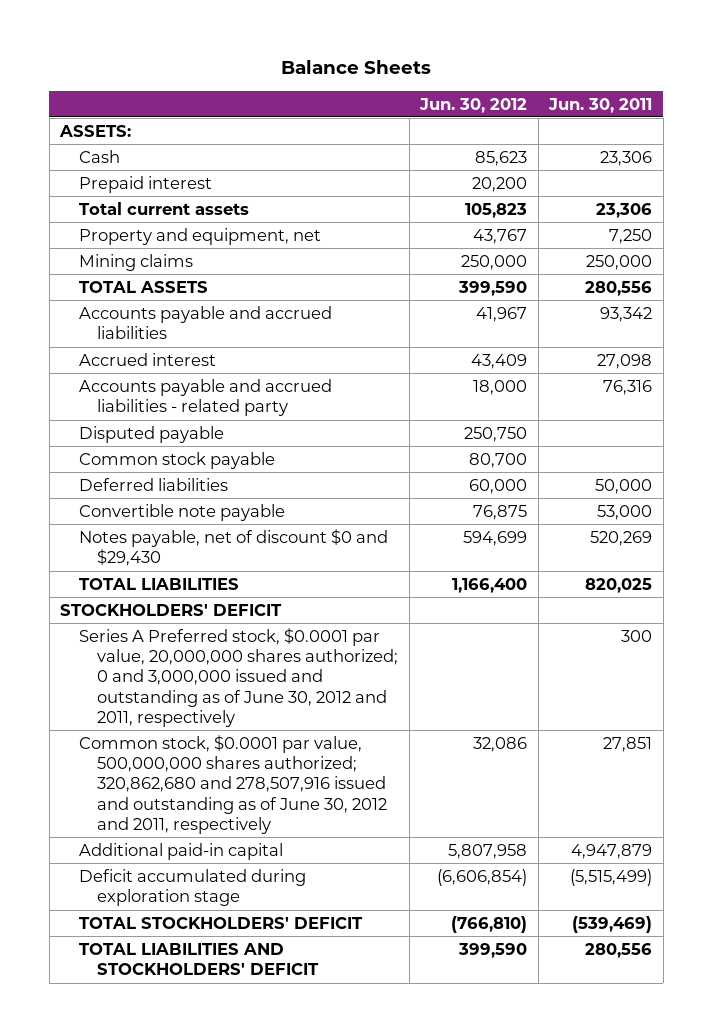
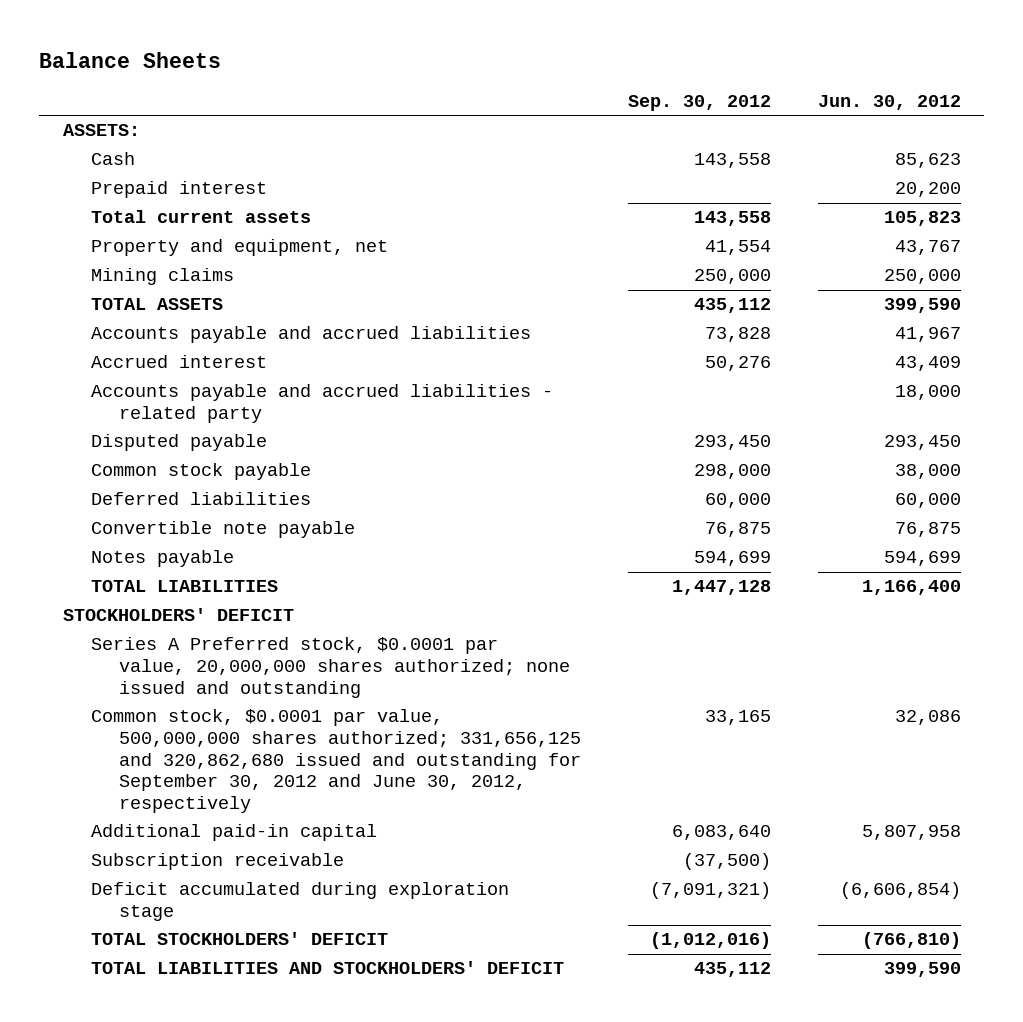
- | Jun. 30, 2012 | Jun. 30, 2011
+ | Sep. 30, 2012 | Jun. 30, 2012
- Disputed payable | 250,750 |
- Common stock payable | 80,700 |
+ Disputed payable | 293,450 | 293,450
+ Common stock payable | 298,000 | 38,000
- Notes payable, net of discount $0 and $29,430 | 594,699 | 520,269
+ Notes payable | 594,699 | 594,699
- Series A Preferred stock, $0.0001 par value, 20,000,000 shares authorized; 0 and 3,000,000 issued and outstanding as of June 30, 2012 and 2011, respectively | | 300
- Common stock, $0.0001 par value, 500,000,000 shares authorized; 320,862,680 and 278,507,916 issued and outstanding as of June 30, 2012 and 2011, respectively | 32,086 | 27,851
+ Series A Preferred stock, $0.0001 par value, 20,000,000 shares authorized; none issued and outstanding
+ Common stock, $0.0001 par value, 500,000,000 shares authorized; 331,656,125 and 320,862,680 issued and outstanding for September 30, 2012 and June 30, 2012, respectively | 33,165 | 32,086
+ Subscription receivable | (37,500) |

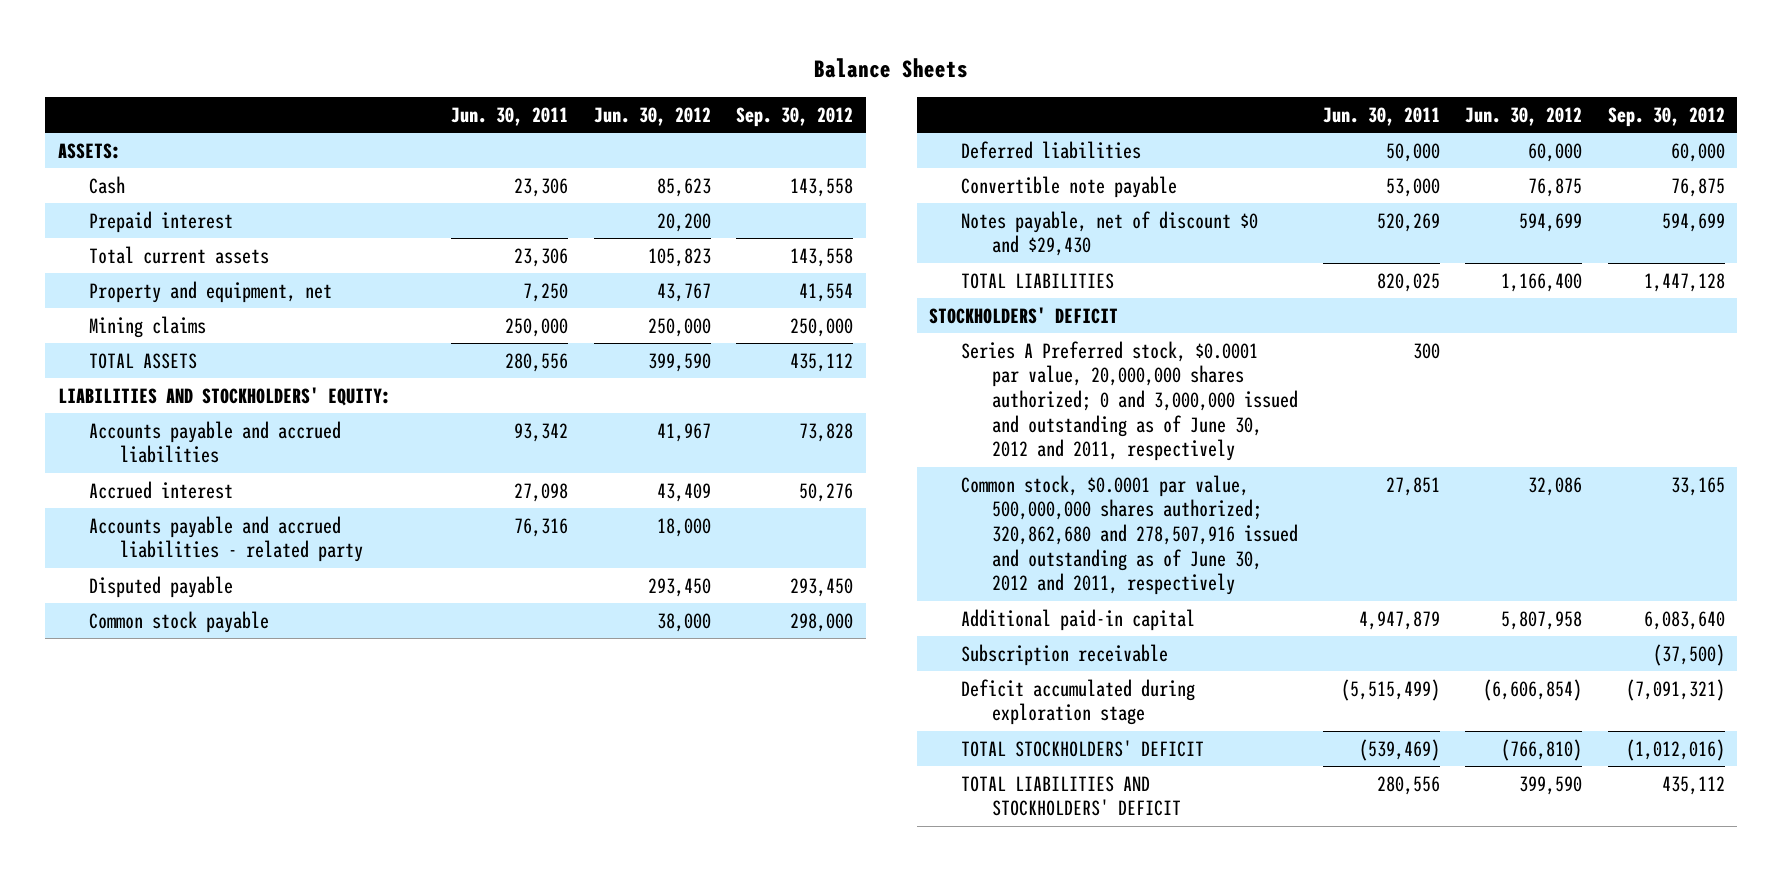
- | Sep. 30, 2012 | Jun. 30, 2012
+ | Jun. 30, 2011 | Jun. 30, 2012 | Sep. 30, 2012
+ LIABILITIES AND STOCKHOLDERS' EQUITY:
- Notes payable | 594,699 | 594,699
+ Notes payable, net of discount $0 and $29,430 | 520,269 | 594,699 | 594,699
- Series A Preferred stock, $0.0001 par value, 20,000,000 shares authorized; none issued and outstanding
- Common stock, $0.0001 par value, 500,000,000 shares authorized; 331,656,125 and 320,862,680 issued and outstanding for September 30, 2012 and June 30, 2012, respectively | 33,165 | 32,086
+ Series A Preferred stock, $0.0001 par value, 20,000,000 shares authorized; 0 and 3,000,000 issued and outstanding as of June 30, 2012 and 2011, respectively | 300 | |
+ Common stock, $0.0001 par value, 500,000,000 shares authorized; 320,862,680 and 278,507,916 issued and outstanding as of June 30, 2012 and 2011, respectively | 27,851 | 32,086 | 33,165

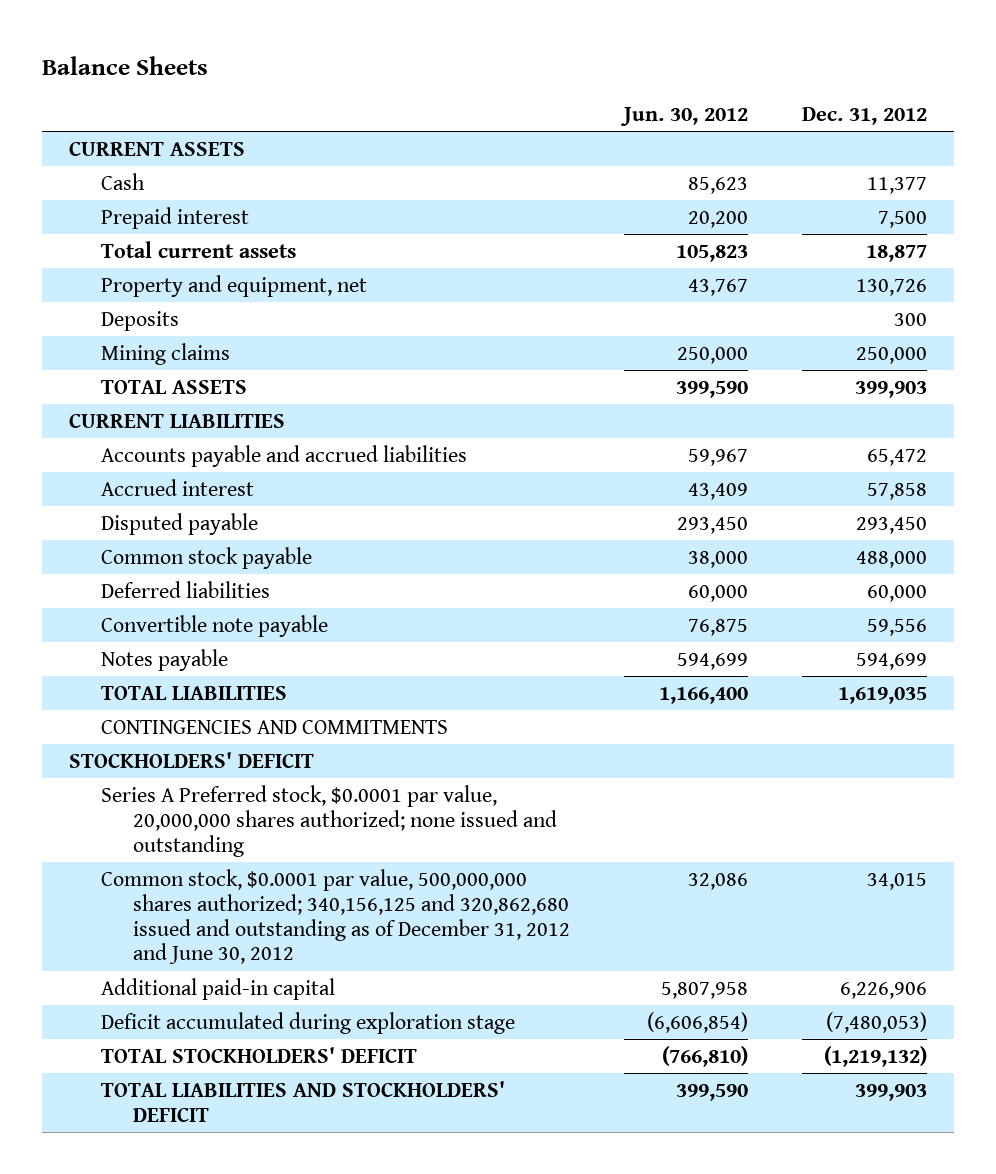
- | Jun. 30, 2011 | Jun. 30, 2012 | Sep. 30, 2012
+ | Jun. 30, 2012 | Dec. 31, 2012
- ASSETS:
+ CURRENT ASSETS
+ Deposits | | 300
- LIABILITIES AND STOCKHOLDERS' EQUITY:
- Accounts payable and accrued liabilities | 93,342 | 41,967 | 73,828
+ CURRENT LIABILITIES
+ Accounts payable and accrued liabilities | 59,967 | 65,472
- Accounts payable and accrued liabilities - related party | 76,316 | 18,000 |
- Notes payable, net of discount $0 and $29,430 | 520,269 | 594,699 | 594,699
+ Notes payable | 594,699 | 594,699
+ CONTINGENCIES AND COMMITMENTS
- Series A Preferred stock, $0.0001 par value, 20,000,000 shares authorized; 0 and 3,000,000 issued and outstanding as of June 30, 2012 and 2011, respectively | 300 | |
- Common stock, $0.0001 par value, 500,000,000 shares authorized; 320,862,680 and 278,507,916 issued and outstanding as of June 30, 2012 and 2011, respectively | 27,851 | 32,086 | 33,165
+ Series A Preferred stock, $0.0001 par value, 20,000,000 shares authorized; none issued and outstanding
+ Common stock, $0.0001 par value, 500,000,000 shares authorized; 340,156,125 and 320,862,680 issued and outstanding as of December 31, 2012 and June 30, 2012 | 32,086 | 34,015
- Subscription receivable | | | (37,500)

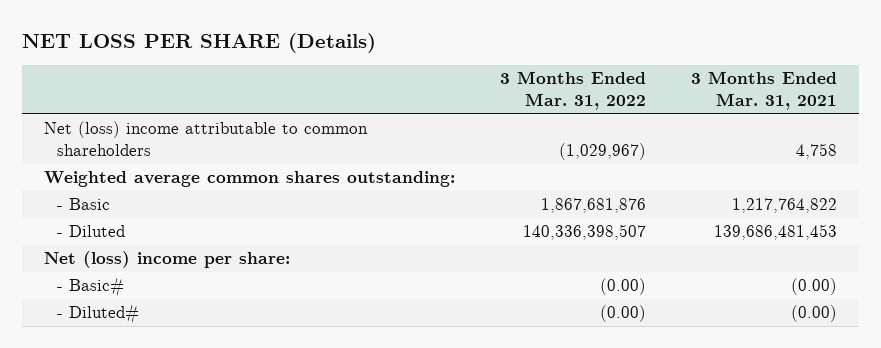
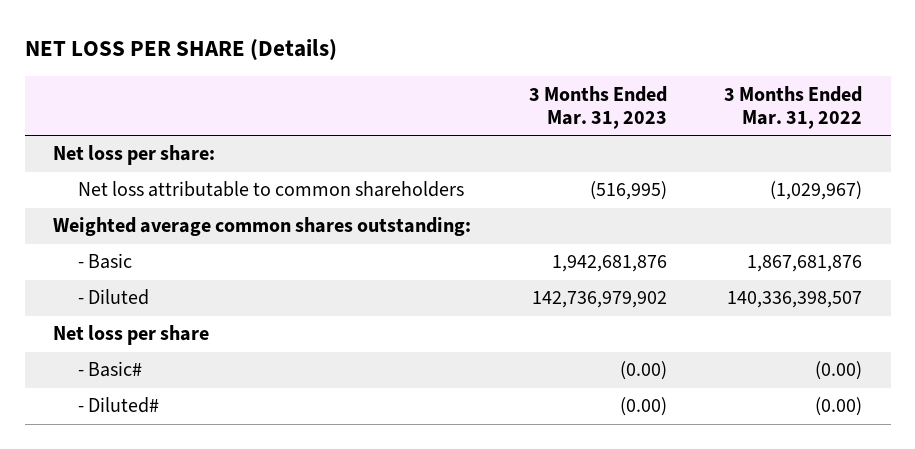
- | 3 Months Ended Mar. 31, 2022 | 3 Months Ended Mar. 31, 2021
+ | 3 Months Ended Mar. 31, 2023 | 3 Months Ended Mar. 31, 2022
- Net (loss) income attributable to common shareholders | (1,029,967) | 4,758
+ Net loss per share:
+ Net loss attributable to common shareholders | (516,995) | (1,029,967)
- Net (loss) income per share:
+ Net loss per share

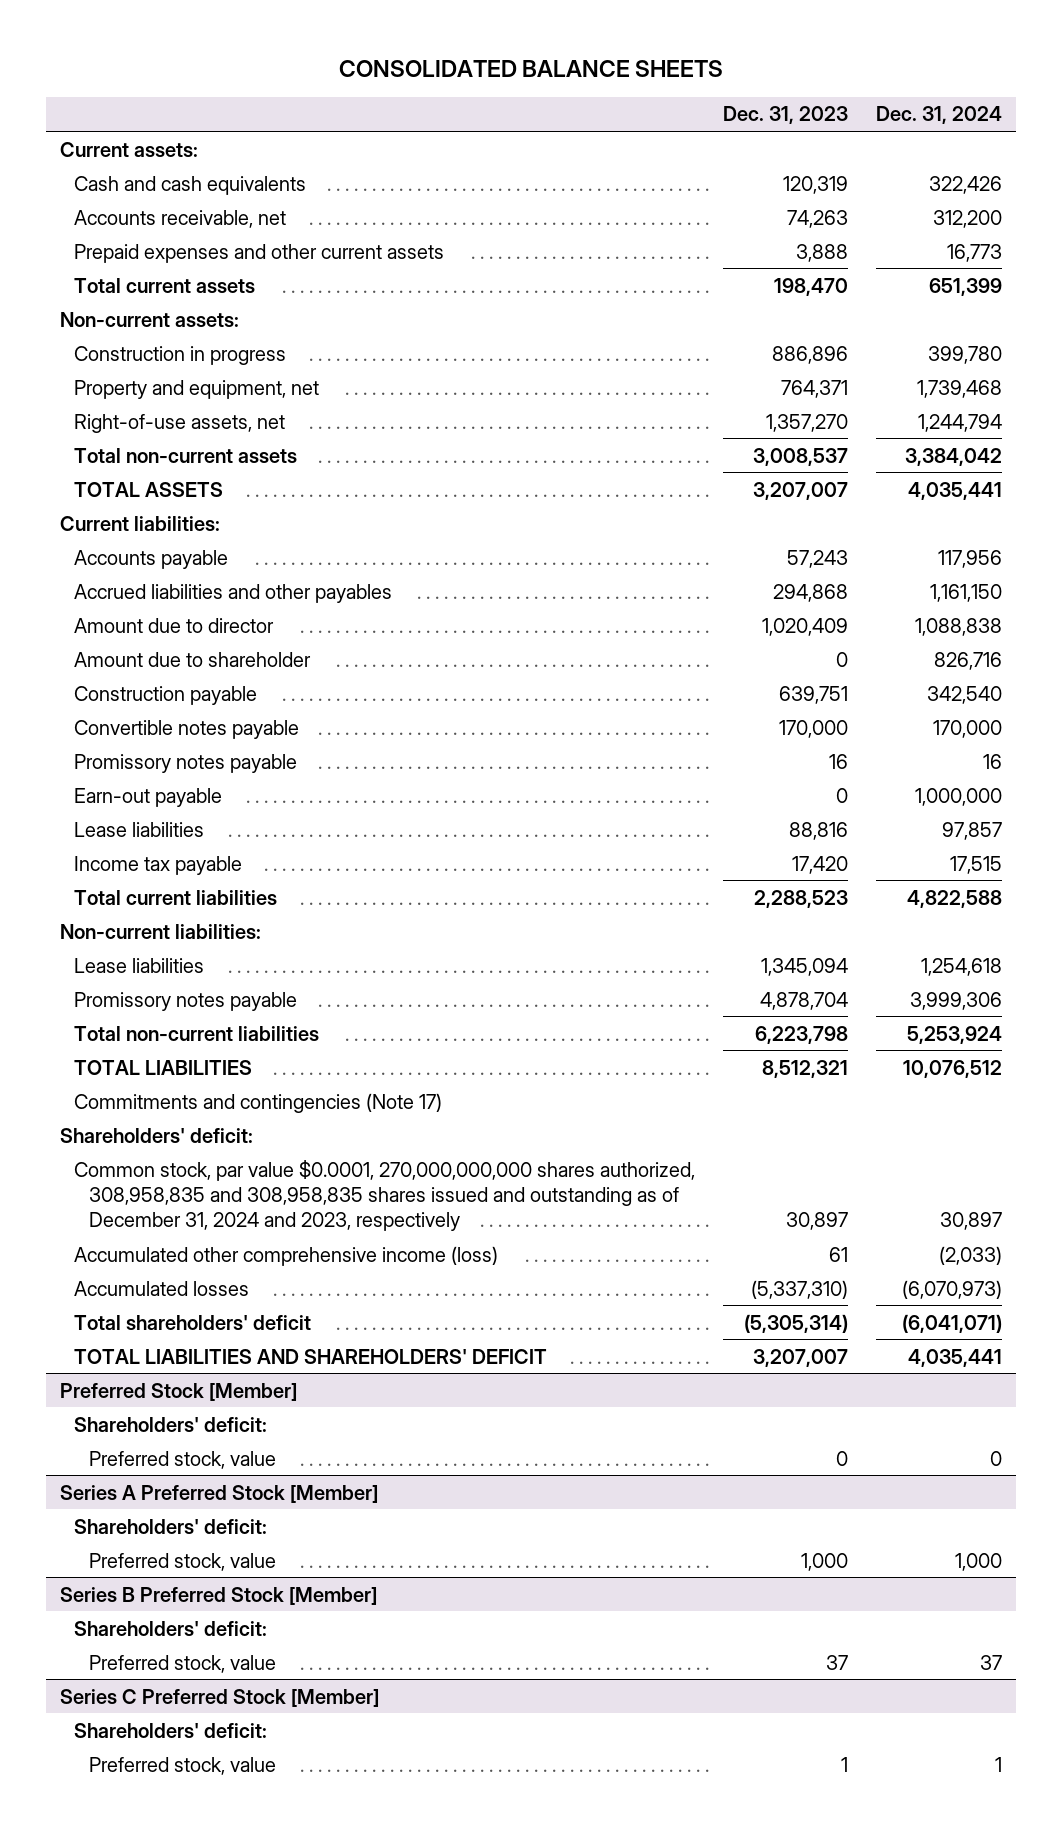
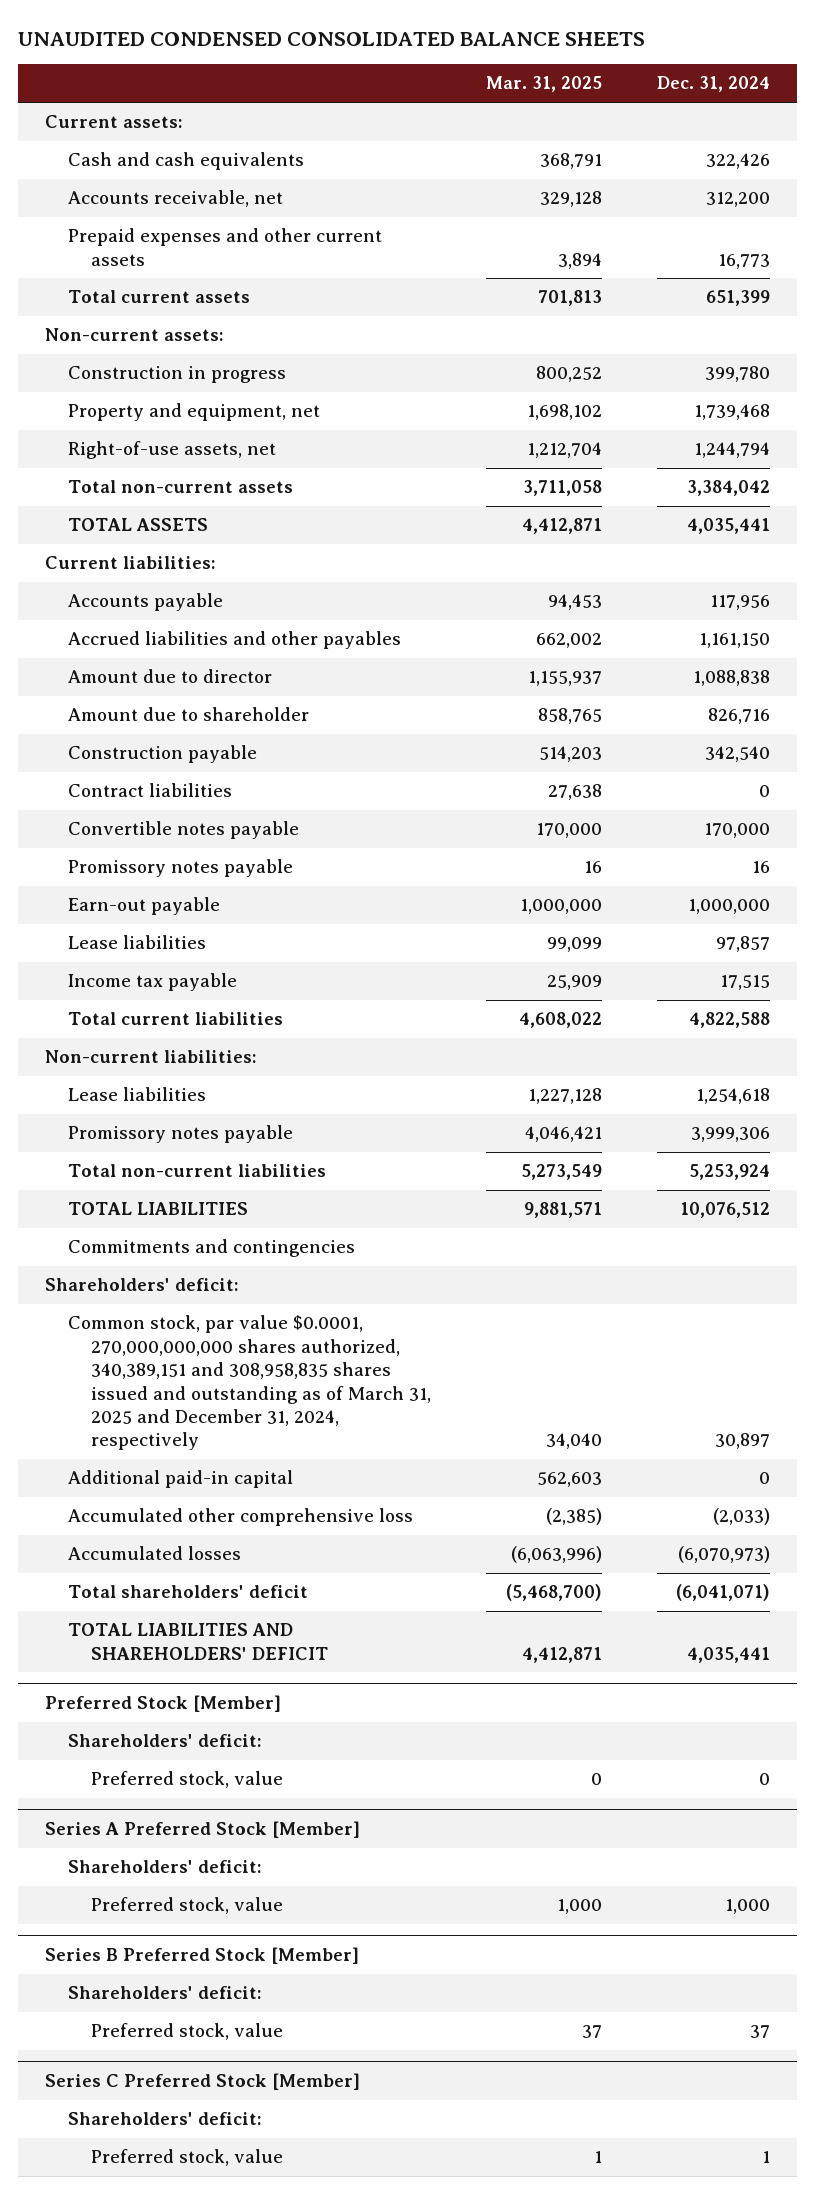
- CONSOLIDATED BALANCE SHEETS
+ UNAUDITED CONDENSED CONSOLIDATED BALANCE SHEETS
- | Dec. 31, 2023 | Dec. 31, 2024
+ | Mar. 31, 2025 | Dec. 31, 2024
+ Contract liabilities | 27,638 | 0
- Commitments and contingencies (Note 17)
+ Commitments and contingencies
- Common stock, par value $0.0001, 270,000,000,000 shares authorized, 308,958,835 and 308,958,835 shares issued and outstanding as of December 31, 2024 and 2023, respectively | 30,897 | 30,897
- Accumulated other comprehensive income (loss) | 61 | (2,033)
+ Common stock, par value $0.0001, 270,000,000,000 shares authorized, 340,389,151 and 308,958,835 shares issued and outstanding as of March 31, 2025 and December 31, 2024, respectively | 34,040 | 30,897
+ Additional paid-in capital | 562,603 | 0
+ Accumulated other comprehensive loss | (2,385) | (2,033)

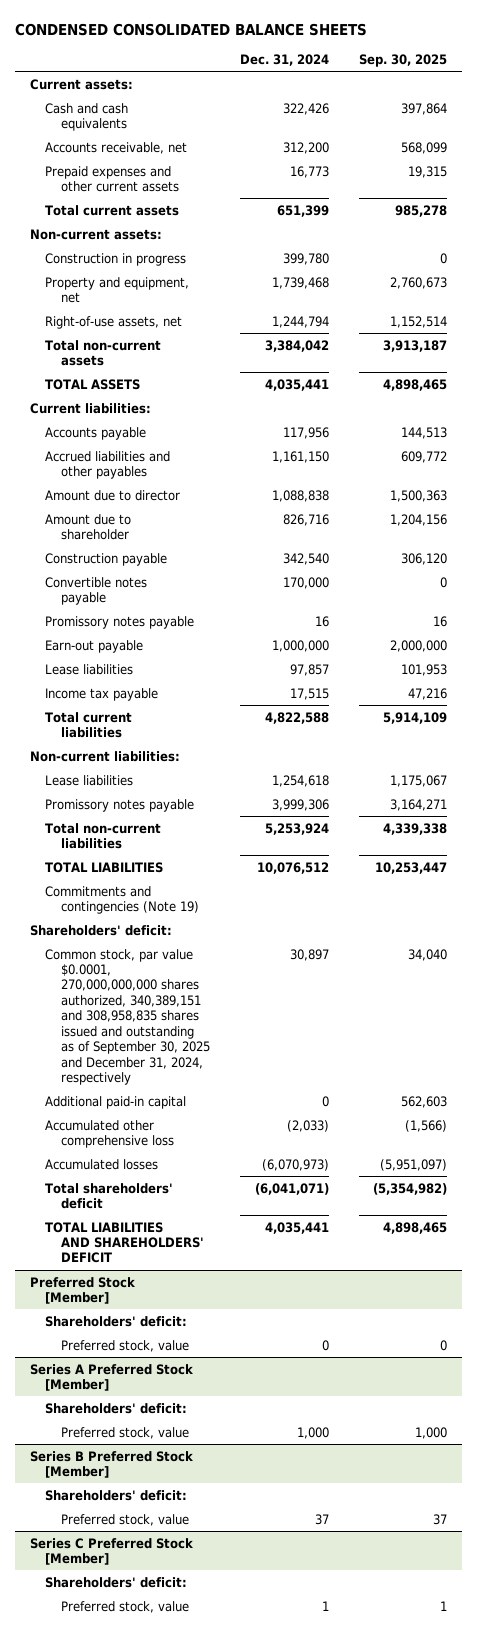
- UNAUDITED CONDENSED CONSOLIDATED BALANCE SHEETS
+ CONDENSED CONSOLIDATED BALANCE SHEETS
- | Mar. 31, 2025 | Dec. 31, 2024
+ | Dec. 31, 2024 | Sep. 30, 2025
- Contract liabilities | 27,638 | 0
- Commitments and contingencies
+ Commitments and contingencies (Note 19)
- Common stock, par value $0.0001, 270,000,000,000 shares authorized, 340,389,151 and 308,958,835 shares issued and outstanding as of March 31, 2025 and December 31, 2024, respectively | 34,040 | 30,897
+ Common stock, par value $0.0001, 270,000,000,000 shares authorized, 340,389,151 and 308,958,835 shares issued and outstanding as of September 30, 2025 and December 31, 2024, respectively | 30,897 | 34,040

